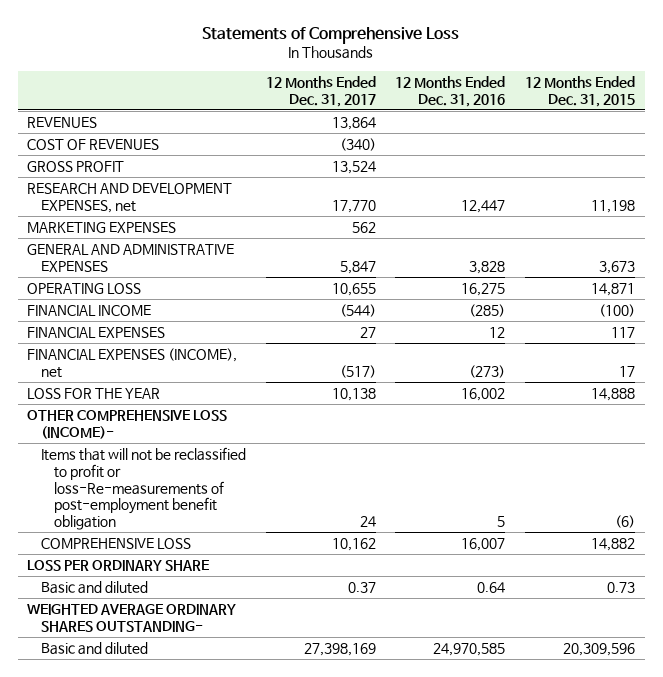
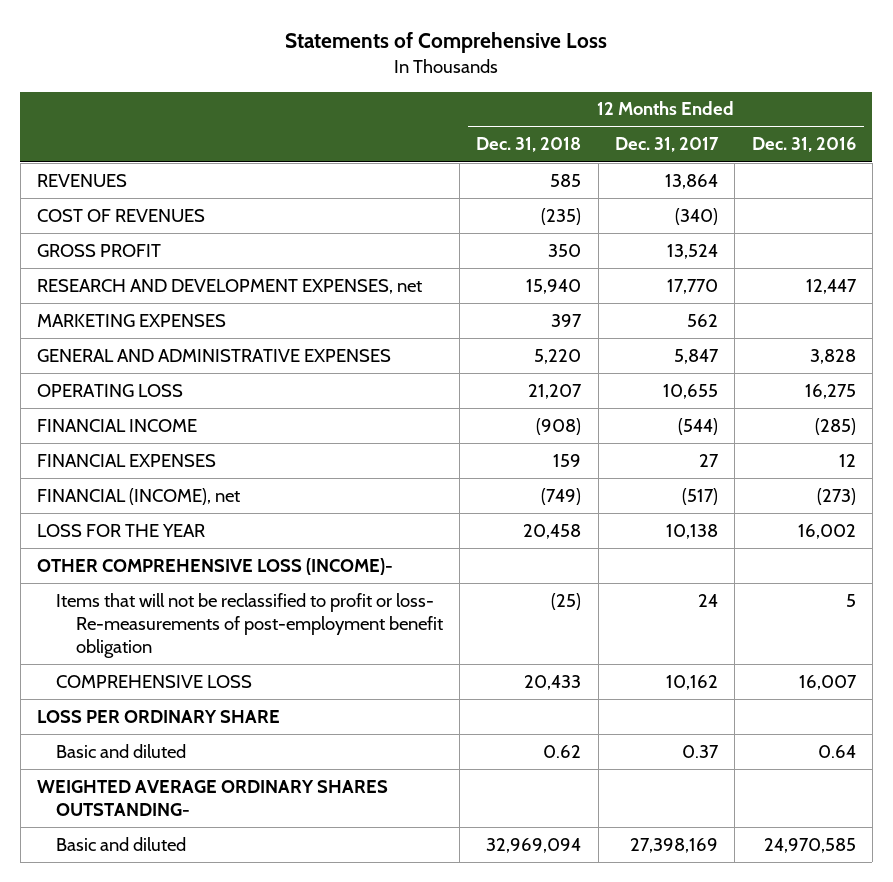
- | 12 Months Ended Dec. 31, 2017 | 12 Months Ended Dec. 31, 2016 | 12 Months Ended Dec. 31, 2015
+ | 12 Months Ended Dec. 31, 2018 | 12 Months Ended Dec. 31, 2017 | 12 Months Ended Dec. 31, 2016
- FINANCIAL EXPENSES (INCOME), net | (517) | (273) | 17
+ FINANCIAL (INCOME), net | (749) | (517) | (273)
- Items that will not be reclassified to profit or loss-Re-measurements of post-employment benefit obligation | 24 | 5 | (6)
+ Items that will not be reclassified to profit or loss- Re-measurements of post-employment benefit obligation | (25) | 24 | 5

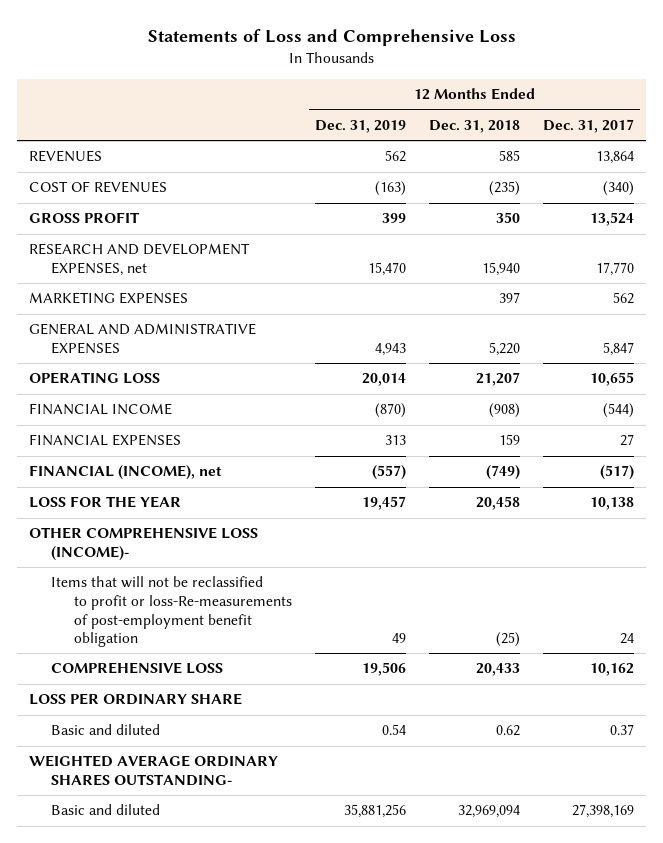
- Statements of Comprehensive Loss
+ Statements of Loss and Comprehensive Loss
- | 12 Months Ended Dec. 31, 2018 | 12 Months Ended Dec. 31, 2017 | 12 Months Ended Dec. 31, 2016
+ | 12 Months Ended Dec. 31, 2019 | 12 Months Ended Dec. 31, 2018 | 12 Months Ended Dec. 31, 2017
- Items that will not be reclassified to profit or loss- Re-measurements of post-employment benefit obligation | (25) | 24 | 5
+ Items that will not be reclassified to profit or loss-Re-measurements of post-employment benefit obligation | 49 | (25) | 24

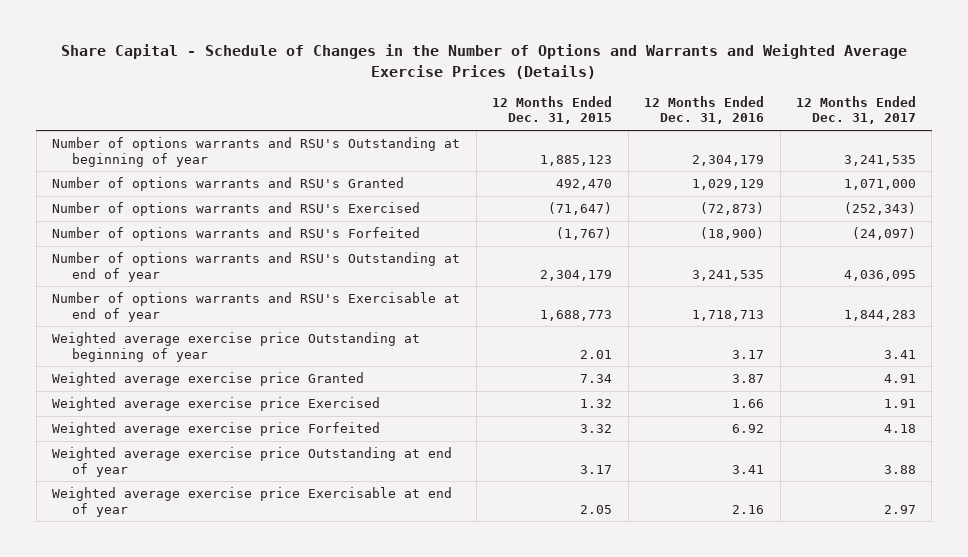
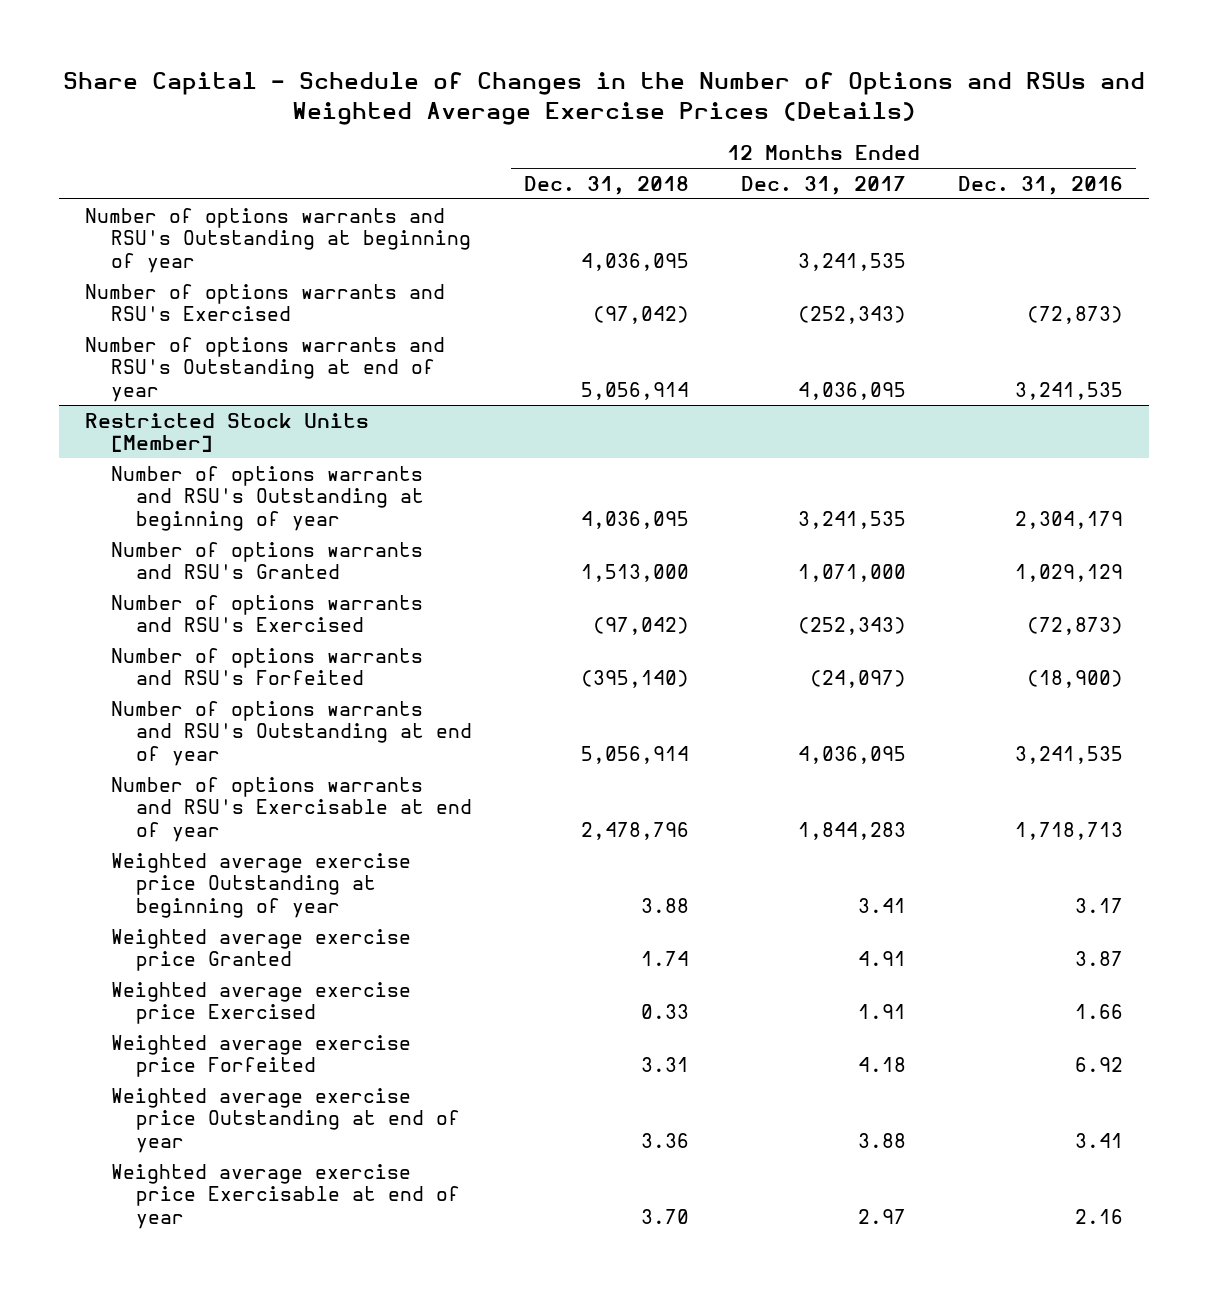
- Share Capital - Schedule of Changes in the Number of Options and Warrants and Weighted Average Exercise Prices (Details)
+ Share Capital - Schedule of Changes in the Number of Options and RSUs and Weighted Average Exercise Prices (Details)
- | 12 Months Ended Dec. 31, 2015 | 12 Months Ended Dec. 31, 2016 | 12 Months Ended Dec. 31, 2017
+ | 12 Months Ended Dec. 31, 2018 | 12 Months Ended Dec. 31, 2017 | 12 Months Ended Dec. 31, 2016
+ Number of options warrants and RSU's Outstanding at beginning of year | 4,036,095 | 3,241,535 |
+ Number of options warrants and RSU's Exercised | (97,042) | (252,343) | (72,873)
+ Number of options warrants and RSU's Outstanding at end of year | 5,056,914 | 4,036,095 | 3,241,535
+ Restricted Stock Units [Member]

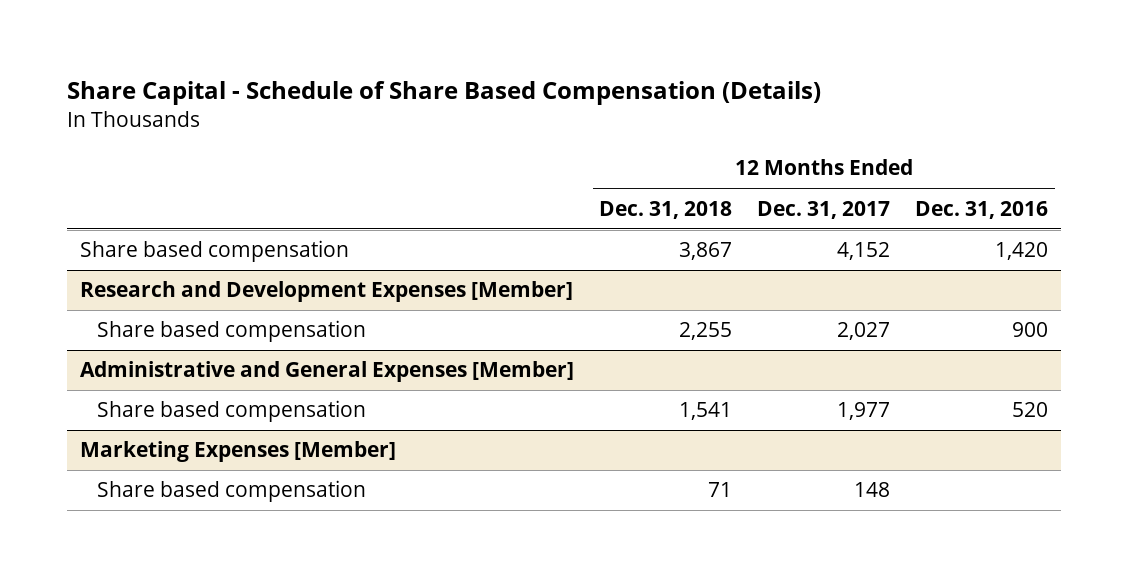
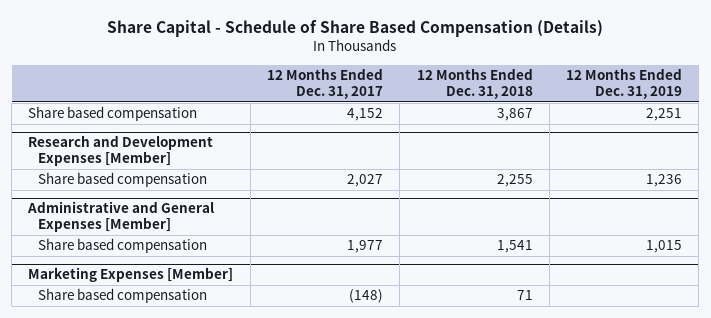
- | 12 Months Ended Dec. 31, 2018 | 12 Months Ended Dec. 31, 2017 | 12 Months Ended Dec. 31, 2016
+ | 12 Months Ended Dec. 31, 2017 | 12 Months Ended Dec. 31, 2018 | 12 Months Ended Dec. 31, 2019
@ Marketing Expenses [Member]
- Share based compensation | 71 | 148 |
+ Share based compensation | (148) | 71 |

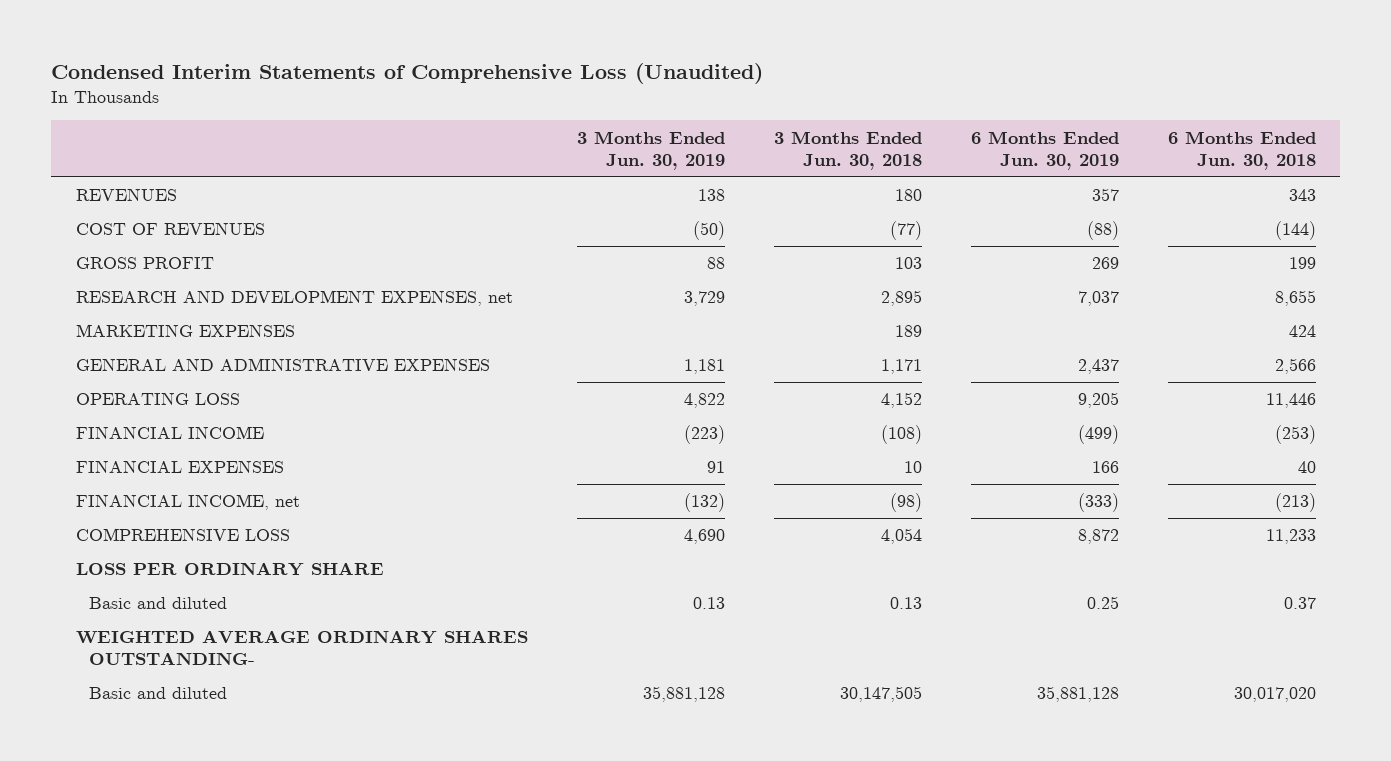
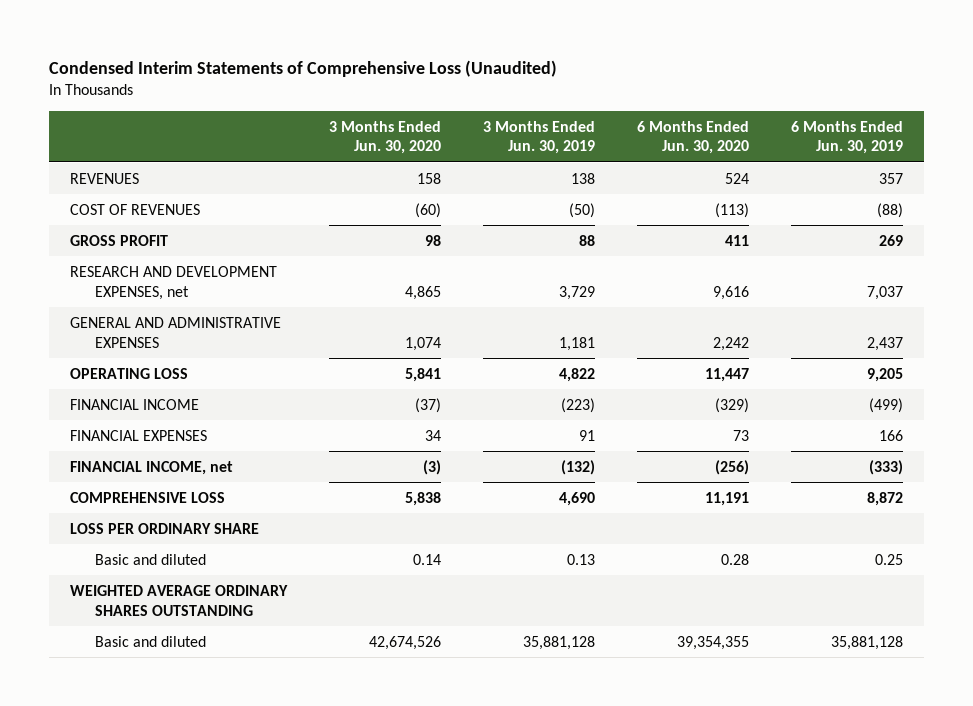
- | 3 Months Ended Jun. 30, 2019 | 3 Months Ended Jun. 30, 2018 | 6 Months Ended Jun. 30, 2019 | 6 Months Ended Jun. 30, 2018
+ | 3 Months Ended Jun. 30, 2020 | 3 Months Ended Jun. 30, 2019 | 6 Months Ended Jun. 30, 2020 | 6 Months Ended Jun. 30, 2019
- MARKETING EXPENSES | | 189 | | 424
- WEIGHTED AVERAGE ORDINARY SHARES OUTSTANDING-
+ WEIGHTED AVERAGE ORDINARY SHARES OUTSTANDING

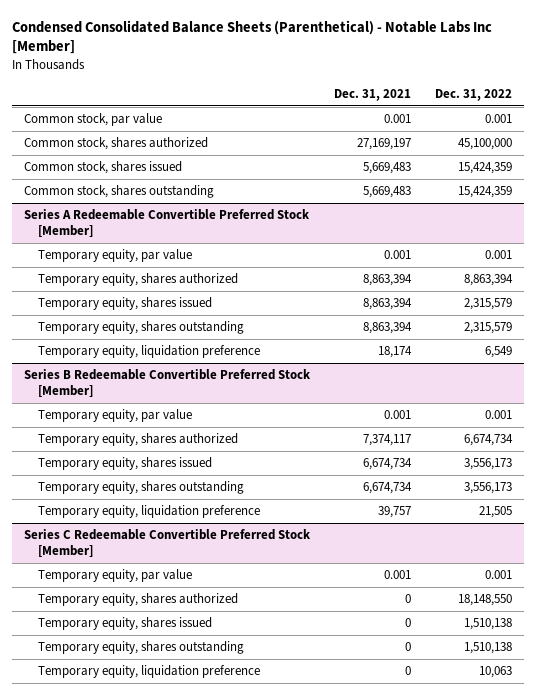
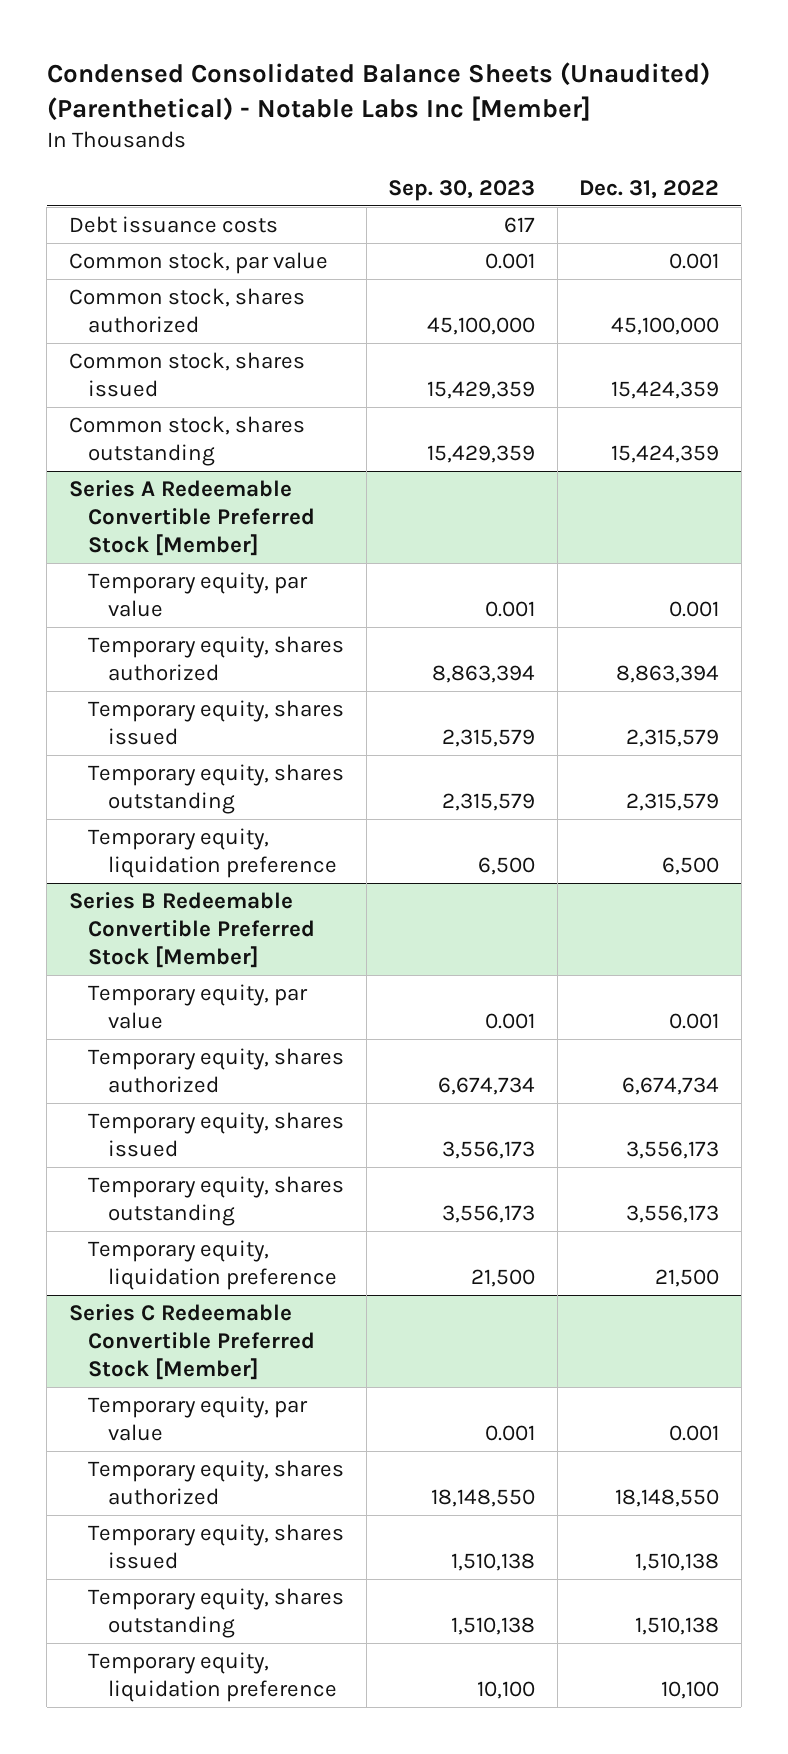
- Condensed Consolidated Balance Sheets (Parenthetical) - Notable Labs Inc [Member]
+ Condensed Consolidated Balance Sheets (Unaudited) (Parenthetical) - Notable Labs Inc [Member]
- | Dec. 31, 2021 | Dec. 31, 2022
+ | Sep. 30, 2023 | Dec. 31, 2022
+ Debt issuance costs | 617 |
@ Series A Redeemable Convertible Preferred Stock [Member]
- Temporary equity, liquidation preference | 18,174 | 6,549
+ Temporary equity, liquidation preference | 6,500 | 6,500
@ Series B Redeemable Convertible Preferred Stock [Member]
- Temporary equity, liquidation preference | 39,757 | 21,505
+ Temporary equity, liquidation preference | 21,500 | 21,500
@ Series C Redeemable Convertible Preferred Stock [Member]
- Temporary equity, liquidation preference | 0 | 10,063
+ Temporary equity, liquidation preference | 10,100 | 10,100

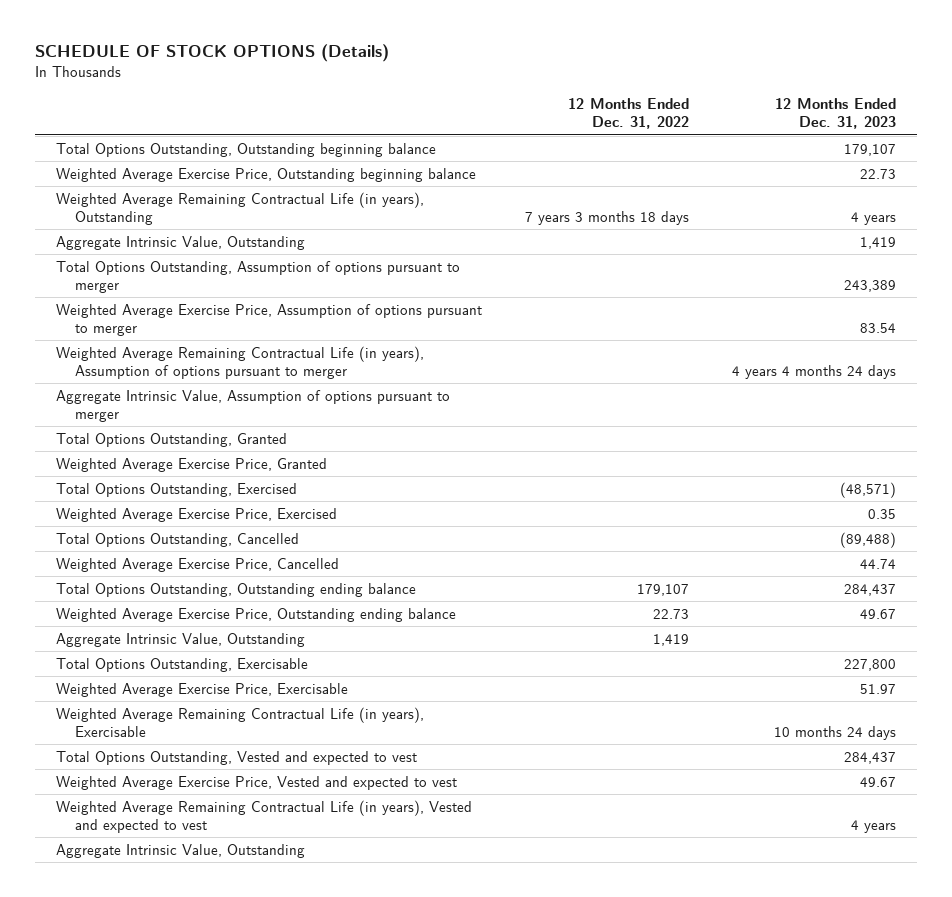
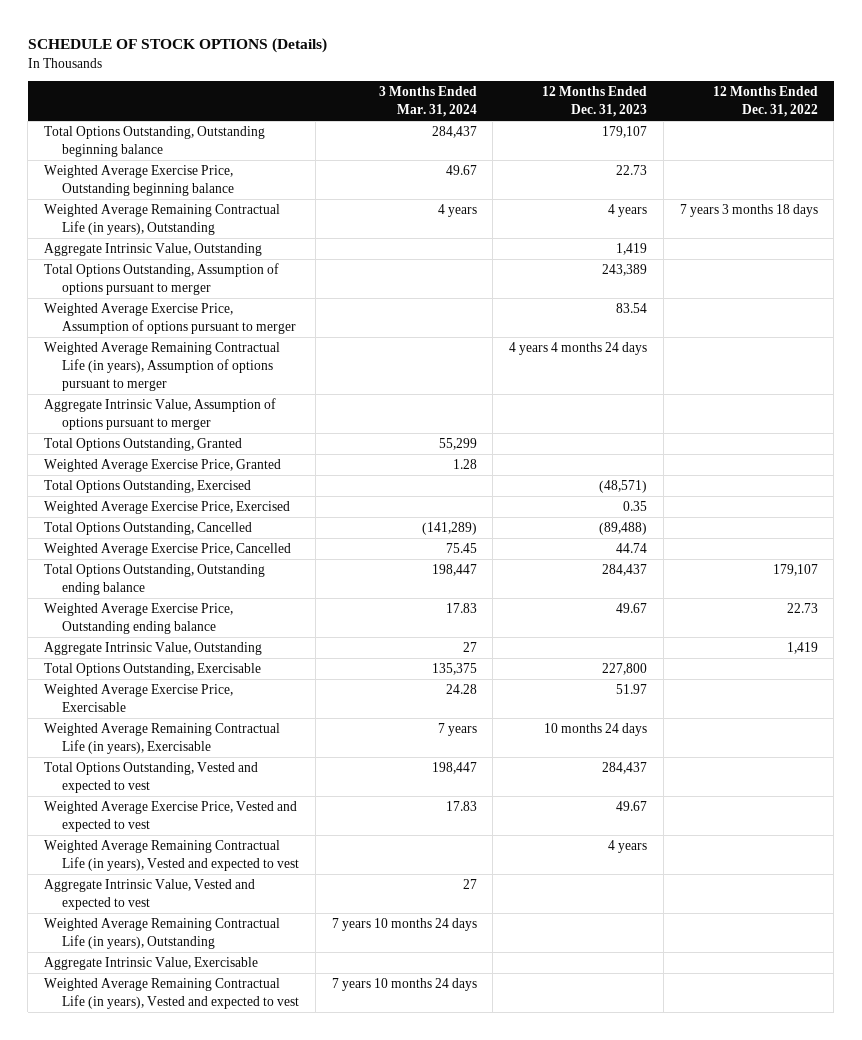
- | 12 Months Ended Dec. 31, 2022 | 12 Months Ended Dec. 31, 2023
+ | 3 Months Ended Mar. 31, 2024 | 12 Months Ended Dec. 31, 2023 | 12 Months Ended Dec. 31, 2022
- Aggregate Intrinsic Value, Outstanding
+ Aggregate Intrinsic Value, Vested and expected to vest | 27 | |
+ Weighted Average Remaining Contractual Life (in years), Outstanding | 7 years 10 months 24 days | |
+ Aggregate Intrinsic Value, Exercisable
+ Weighted Average Remaining Contractual Life (in years), Vested and expected to vest | 7 years 10 months 24 days | |

